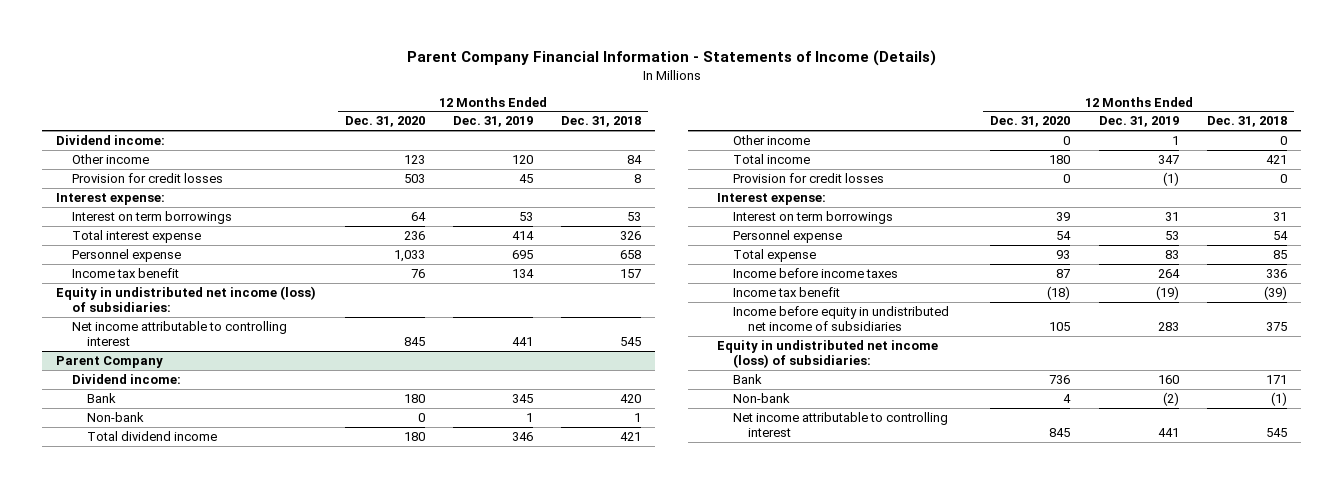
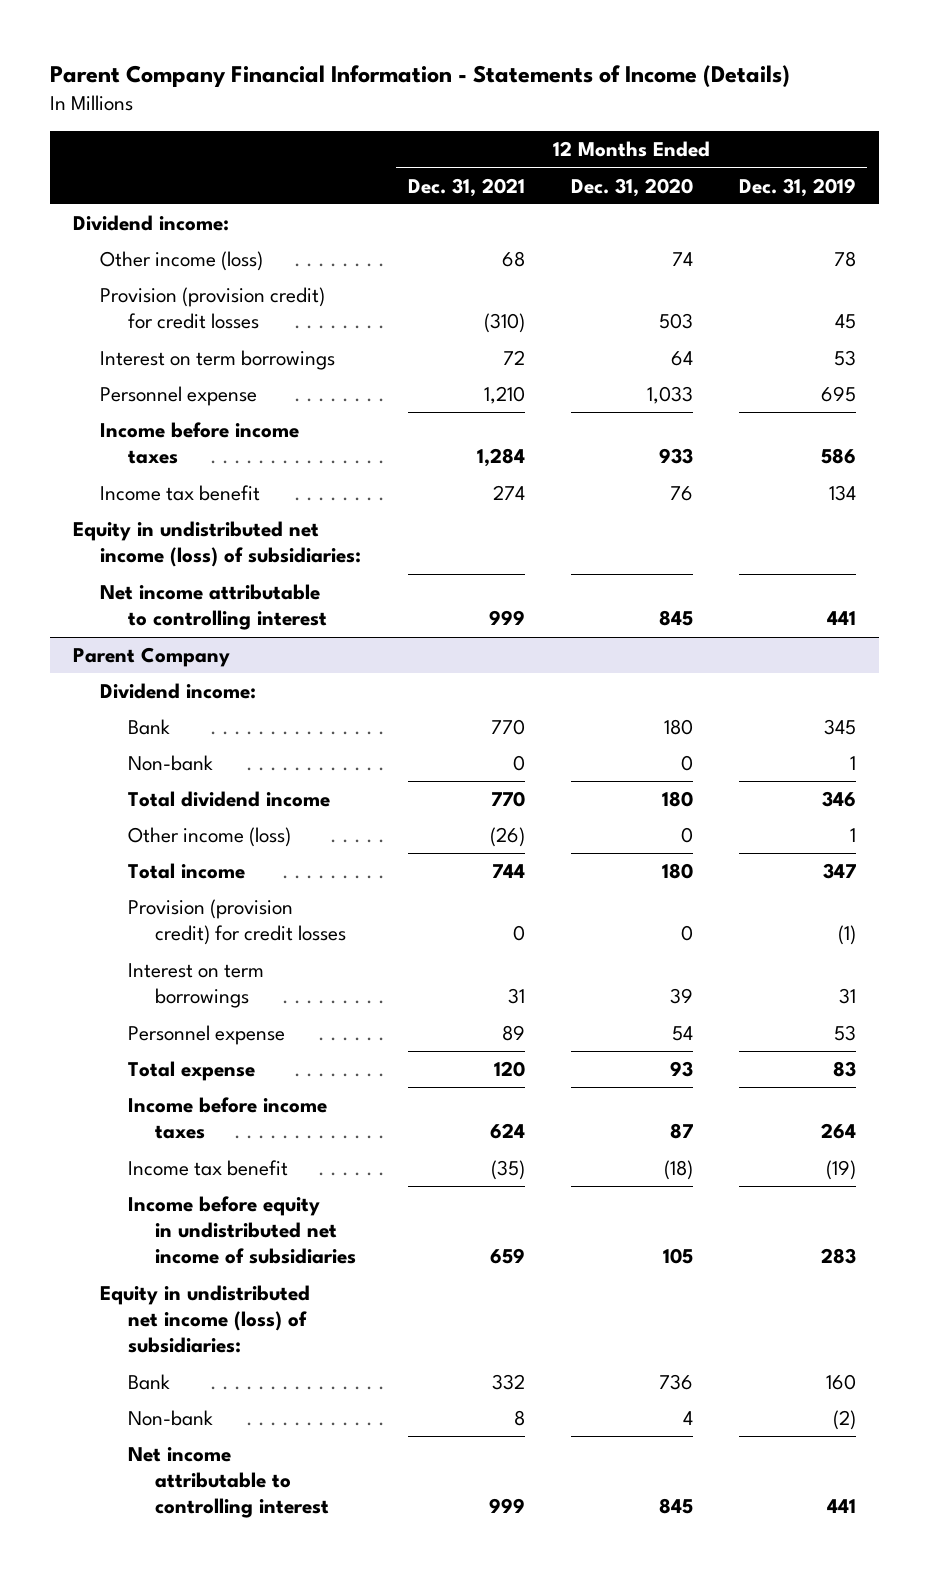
- | 12 Months Ended Dec. 31, 2020 | 12 Months Ended Dec. 31, 2019 | 12 Months Ended Dec. 31, 2018
+ | 12 Months Ended Dec. 31, 2021 | 12 Months Ended Dec. 31, 2020 | 12 Months Ended Dec. 31, 2019
- Other income | 123 | 120 | 84
- Provision for credit losses | 503 | 45 | 8
- Interest expense:
+ Other income (loss) | 68 | 74 | 78
+ Provision (provision credit) for credit losses | (310) | 503 | 45
- Total interest expense | 236 | 414 | 326
+ Income before income taxes | 1,284 | 933 | 586
@ Parent Company
- Other income | 0 | 1 | 0
+ Other income (loss) | (26) | 0 | 1
- Provision for credit losses | 0 | (1) | 0
- Interest expense:
+ Provision (provision credit) for credit losses | 0 | 0 | (1)

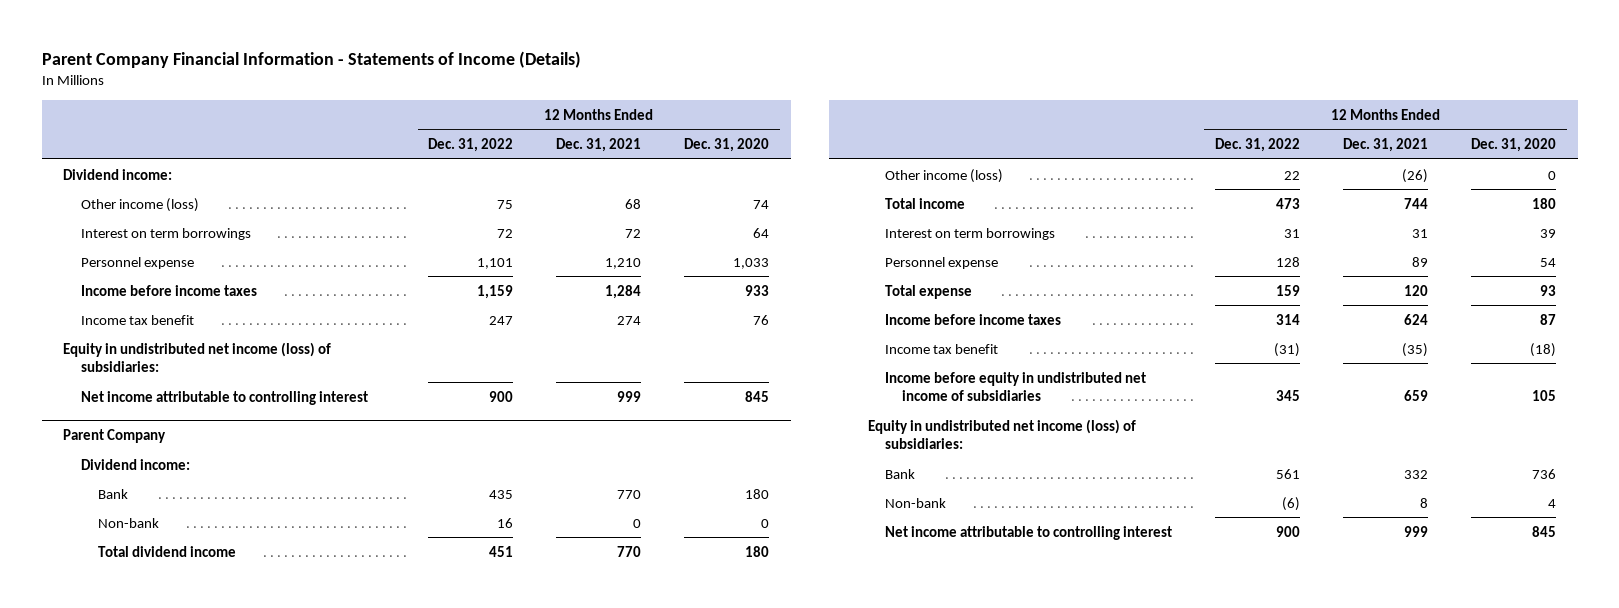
- | 12 Months Ended Dec. 31, 2021 | 12 Months Ended Dec. 31, 2020 | 12 Months Ended Dec. 31, 2019
+ | 12 Months Ended Dec. 31, 2022 | 12 Months Ended Dec. 31, 2021 | 12 Months Ended Dec. 31, 2020
- Provision (provision credit) for credit losses | (310) | 503 | 45
@ Parent Company
- Provision (provision credit) for credit losses | 0 | 0 | (1)

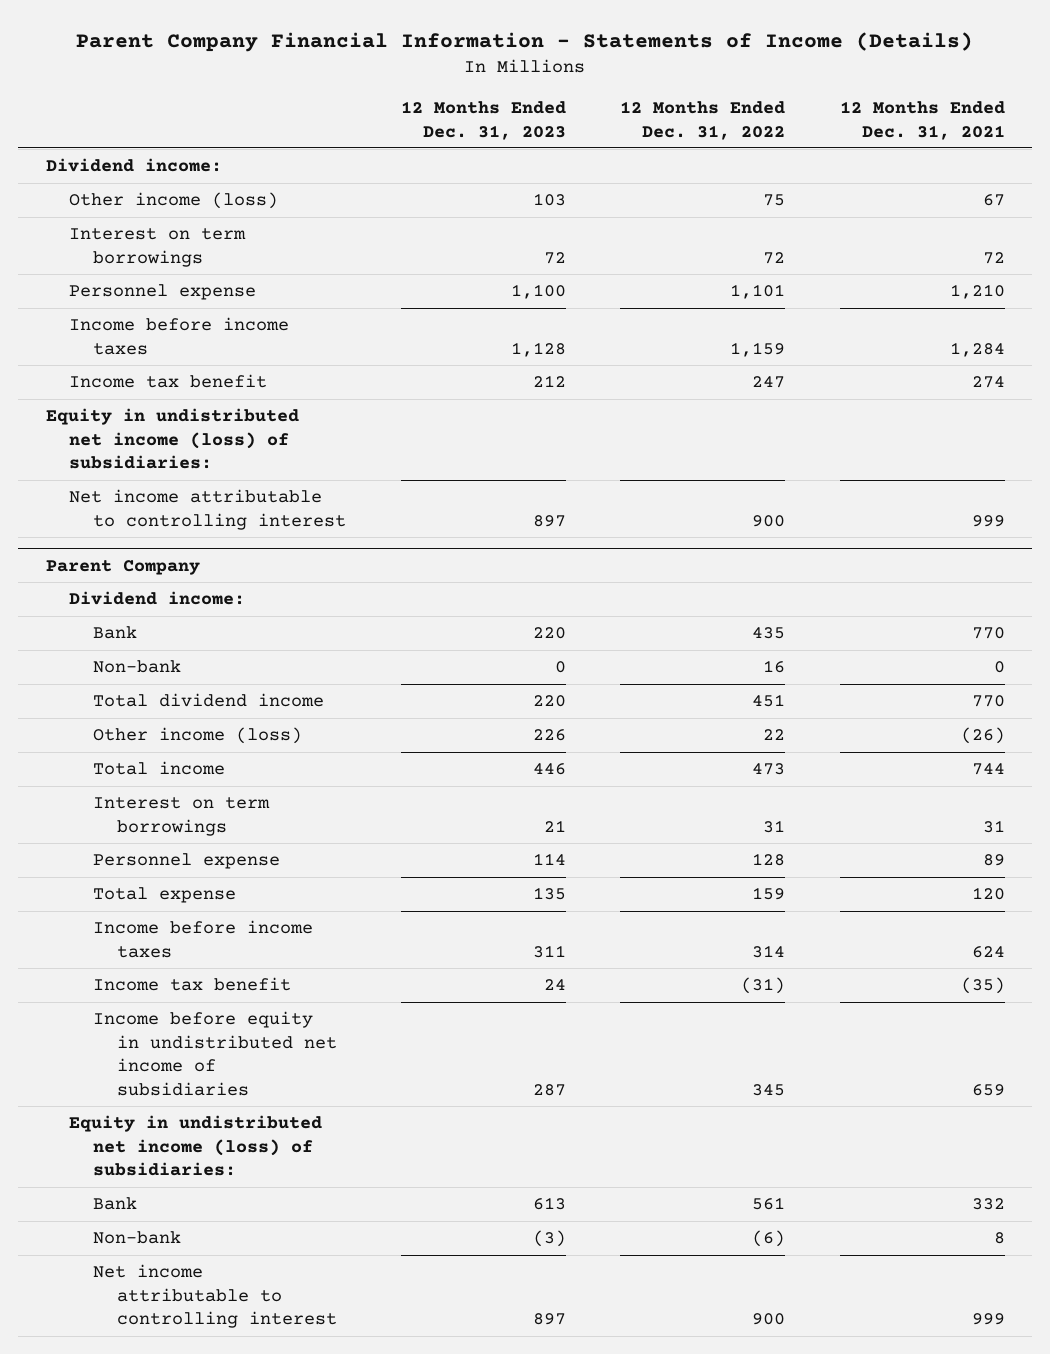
- | 12 Months Ended Dec. 31, 2022 | 12 Months Ended Dec. 31, 2021 | 12 Months Ended Dec. 31, 2020
+ | 12 Months Ended Dec. 31, 2023 | 12 Months Ended Dec. 31, 2022 | 12 Months Ended Dec. 31, 2021
- Other income (loss) | 75 | 68 | 74
+ Other income (loss) | 103 | 75 | 67

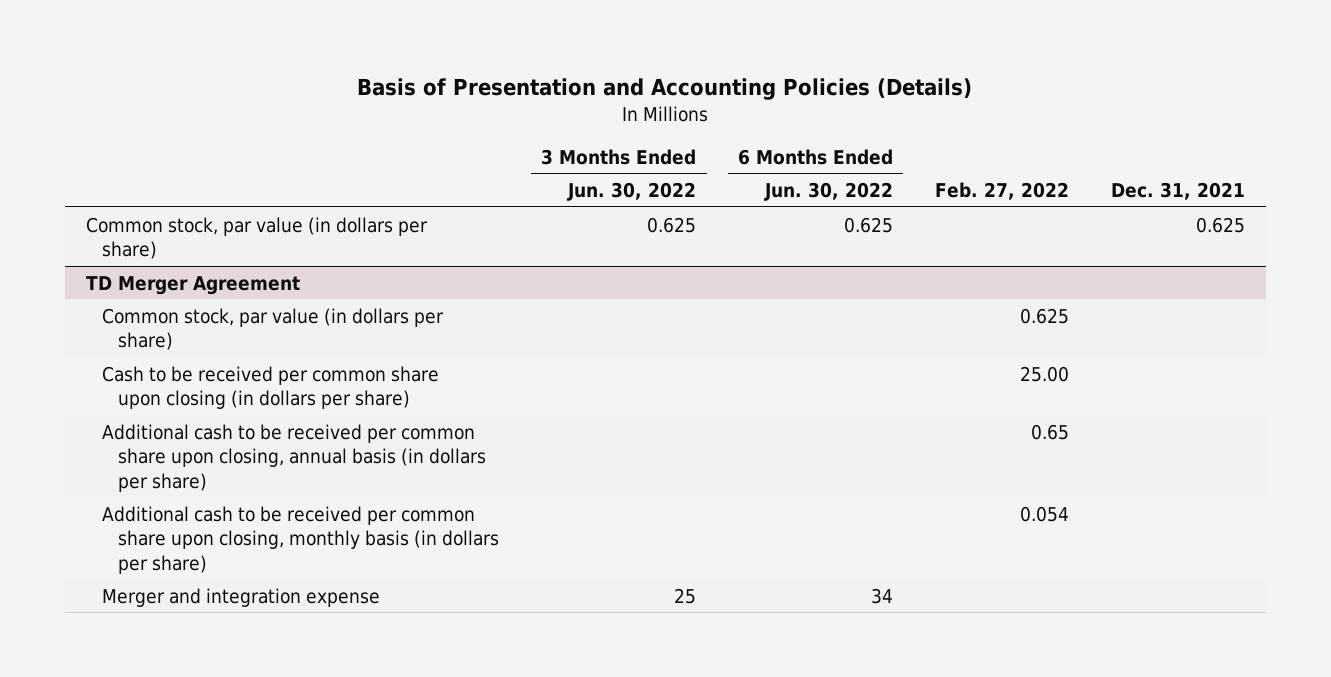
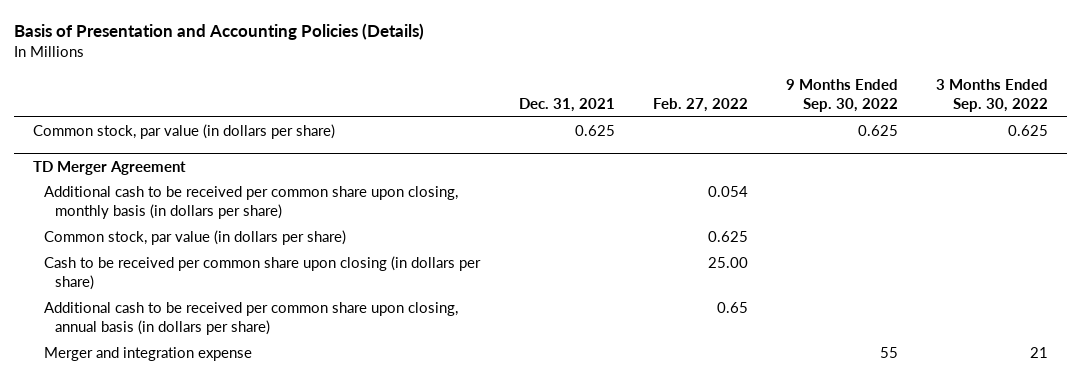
- | 3 Months Ended Jun. 30, 2022 | 6 Months Ended Jun. 30, 2022 | Feb. 27, 2022 | Dec. 31, 2021
+ | Dec. 31, 2021 | Feb. 27, 2022 | 9 Months Ended Sep. 30, 2022 | 3 Months Ended Sep. 30, 2022
@ TD Merger Agreement
moved up: Additional cash to be received per common share upon closing, monthly basis (in dollars per share) | | 0.054 | |

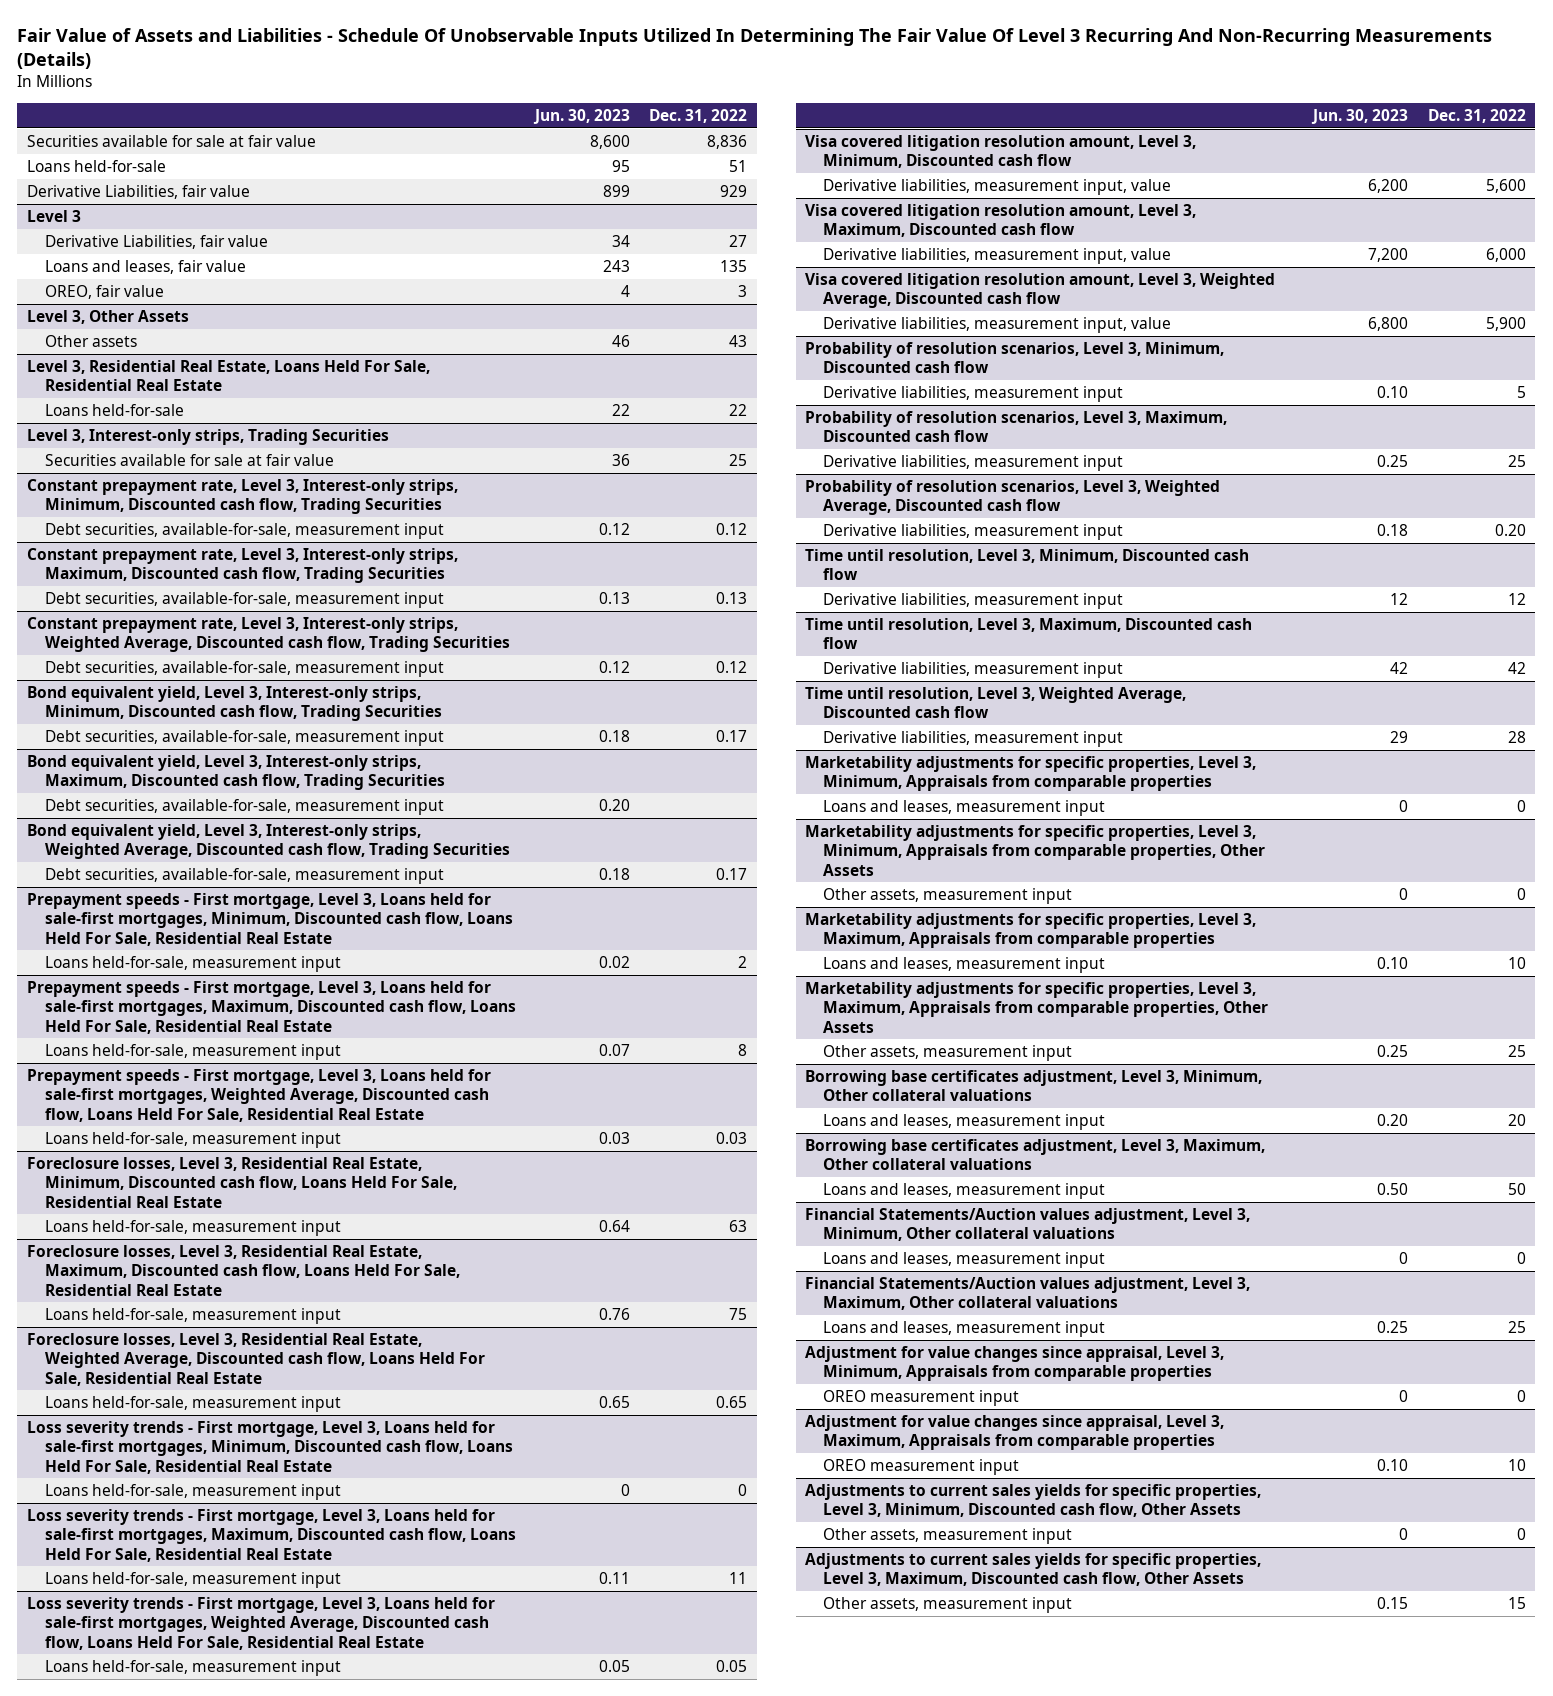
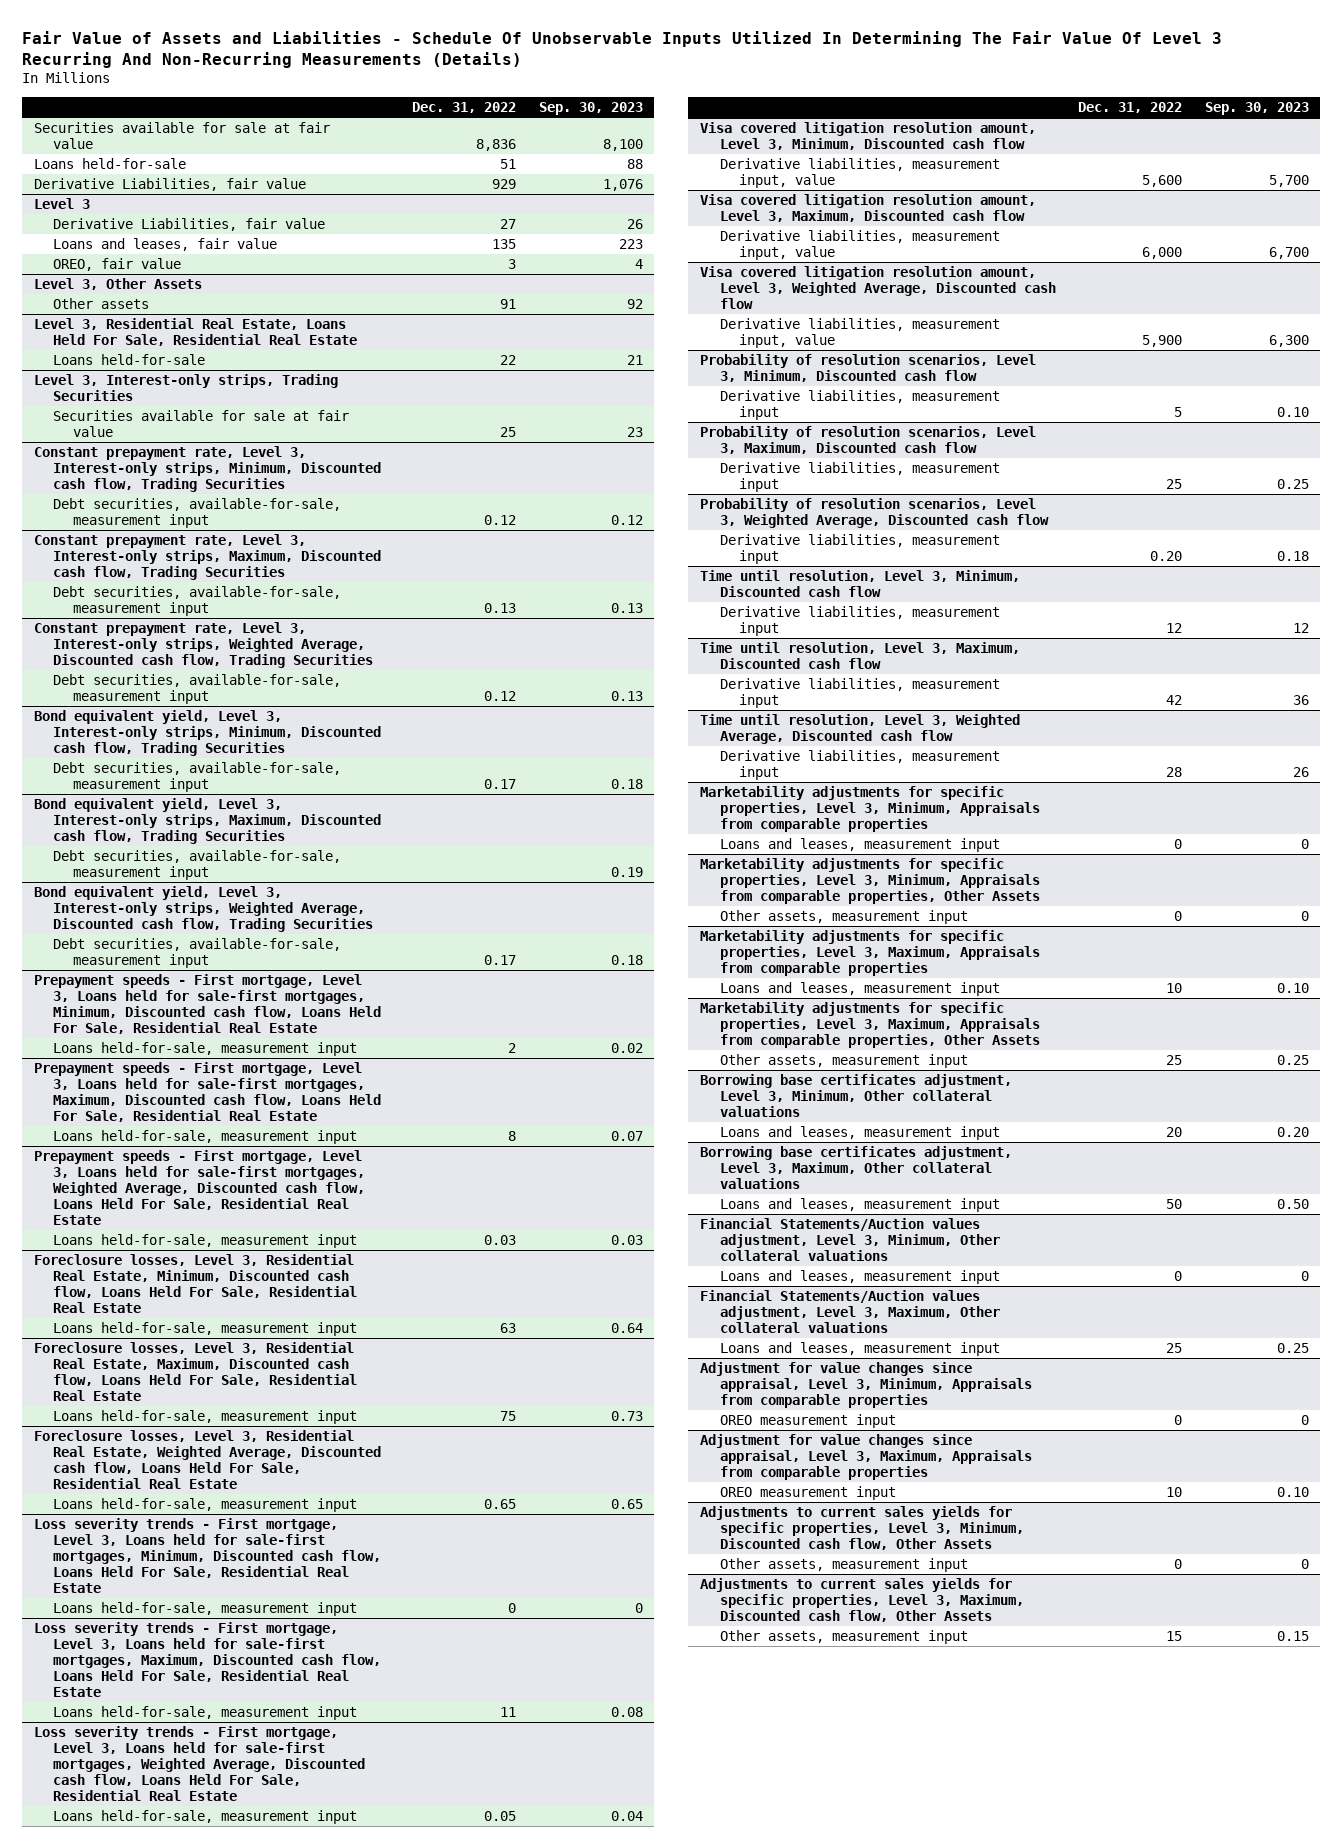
- | Jun. 30, 2023 | Dec. 31, 2022
+ | Dec. 31, 2022 | Sep. 30, 2023
@ Level 3, Other Assets
- Other assets | 46 | 43
+ Other assets | 91 | 92

